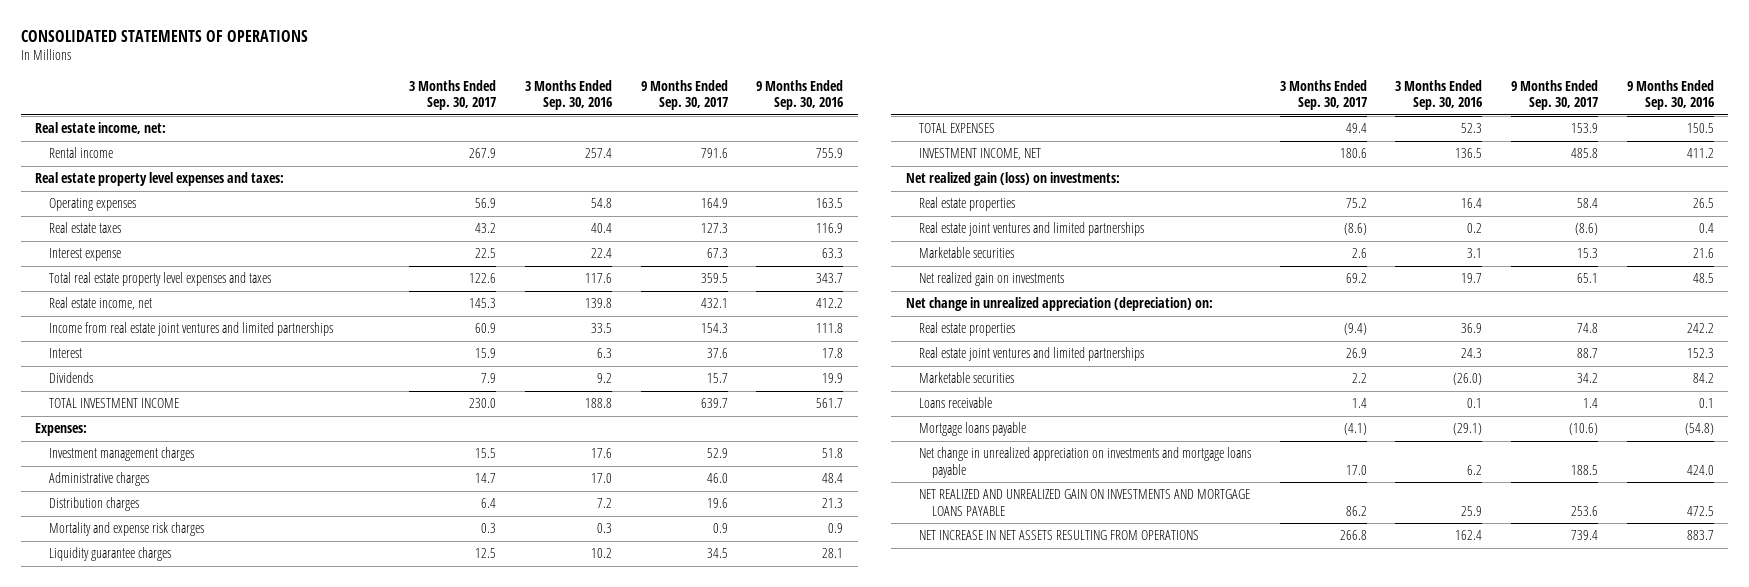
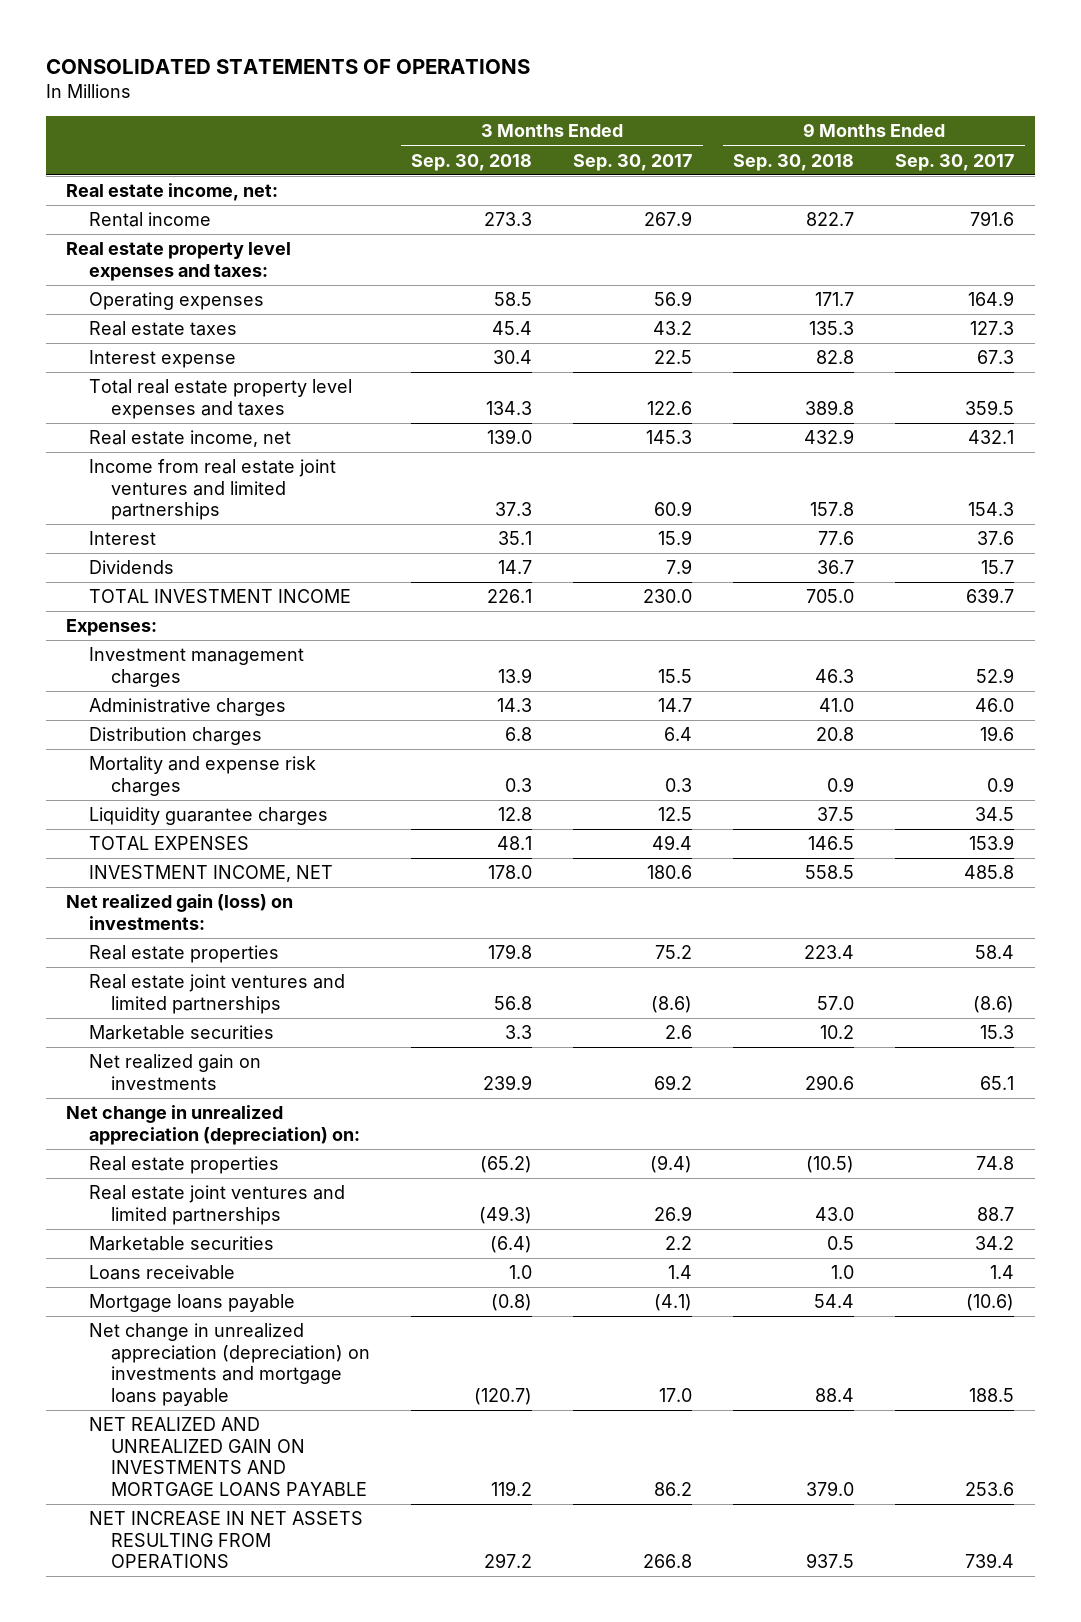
- | 3 Months Ended Sep. 30, 2017 | 3 Months Ended Sep. 30, 2016 | 9 Months Ended Sep. 30, 2017 | 9 Months Ended Sep. 30, 2016
+ | 3 Months Ended Sep. 30, 2018 | 3 Months Ended Sep. 30, 2017 | 9 Months Ended Sep. 30, 2018 | 9 Months Ended Sep. 30, 2017
- Net change in unrealized appreciation on investments and mortgage loans payable | 17.0 | 6.2 | 188.5 | 424.0
+ Net change in unrealized appreciation (depreciation) on investments and mortgage loans payable | (120.7) | 17.0 | 88.4 | 188.5

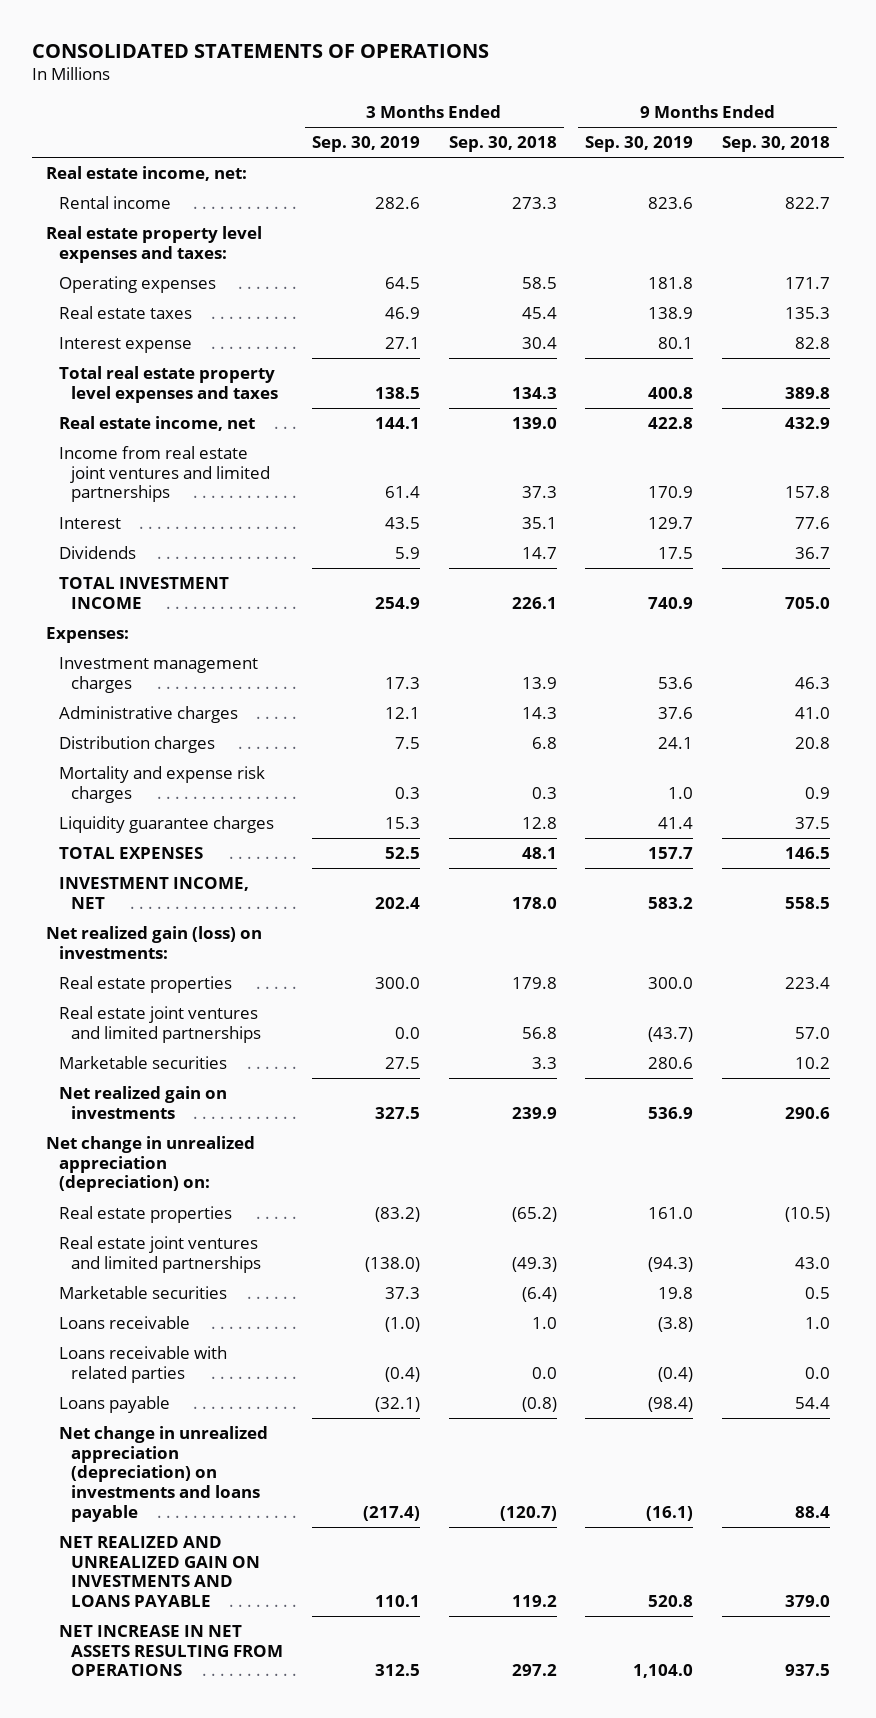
- | 3 Months Ended Sep. 30, 2018 | 3 Months Ended Sep. 30, 2017 | 9 Months Ended Sep. 30, 2018 | 9 Months Ended Sep. 30, 2017
+ | 3 Months Ended Sep. 30, 2019 | 3 Months Ended Sep. 30, 2018 | 9 Months Ended Sep. 30, 2019 | 9 Months Ended Sep. 30, 2018
- Mortgage loans payable | (0.8) | (4.1) | 54.4 | (10.6)
- Net change in unrealized appreciation (depreciation) on investments and mortgage loans payable | (120.7) | 17.0 | 88.4 | 188.5
- NET REALIZED AND UNREALIZED GAIN ON INVESTMENTS AND MORTGAGE LOANS PAYABLE | 119.2 | 86.2 | 379.0 | 253.6
+ Loans receivable with related parties | (0.4) | 0.0 | (0.4) | 0.0
+ Loans payable | (32.1) | (0.8) | (98.4) | 54.4
+ Net change in unrealized appreciation (depreciation) on investments and loans payable | (217.4) | (120.7) | (16.1) | 88.4
+ NET REALIZED AND UNREALIZED GAIN ON INVESTMENTS AND LOANS PAYABLE | 110.1 | 119.2 | 520.8 | 379.0

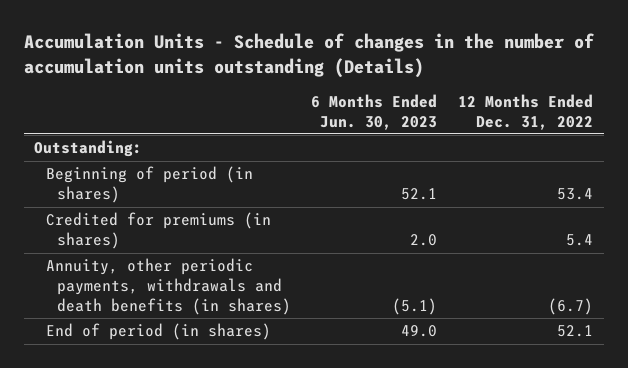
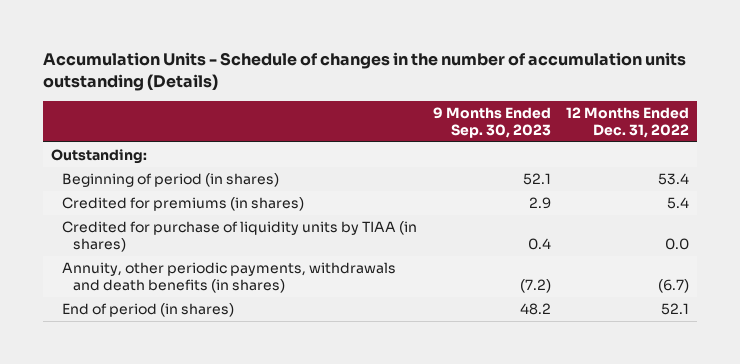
- | 6 Months Ended Jun. 30, 2023 | 12 Months Ended Dec. 31, 2022
+ | 9 Months Ended Sep. 30, 2023 | 12 Months Ended Dec. 31, 2022
+ Credited for purchase of liquidity units by TIAA (in shares) | 0.4 | 0.0

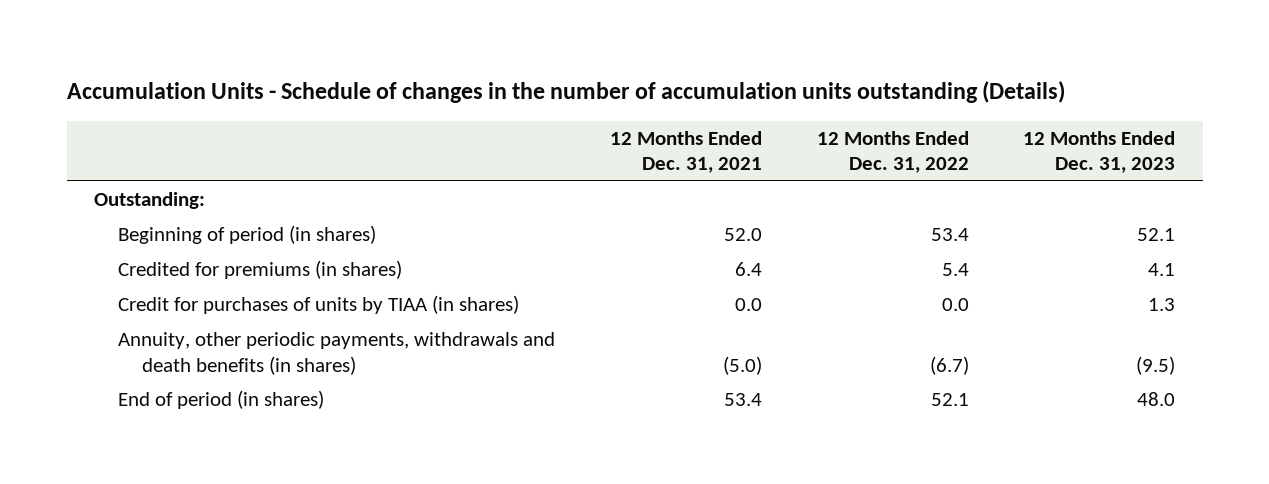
- | 9 Months Ended Sep. 30, 2023 | 12 Months Ended Dec. 31, 2022
+ | 12 Months Ended Dec. 31, 2021 | 12 Months Ended Dec. 31, 2022 | 12 Months Ended Dec. 31, 2023
- Credited for purchase of liquidity units by TIAA (in shares) | 0.4 | 0.0
+ Credit for purchases of units by TIAA (in shares) | 0.0 | 0.0 | 1.3

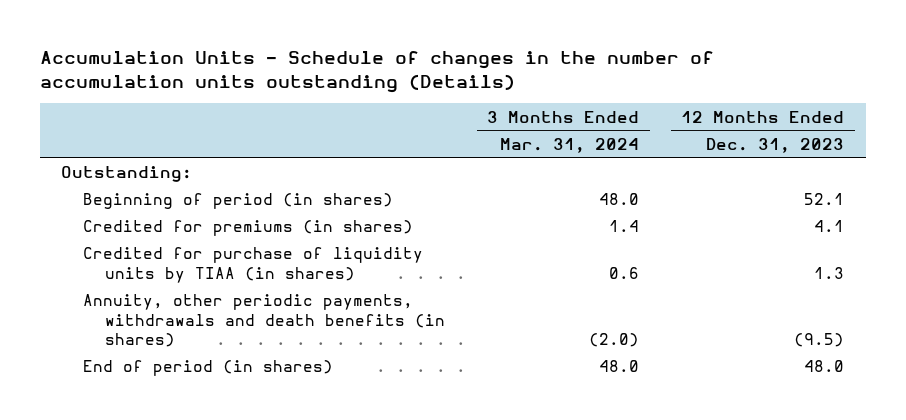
- | 12 Months Ended Dec. 31, 2021 | 12 Months Ended Dec. 31, 2022 | 12 Months Ended Dec. 31, 2023
+ | 3 Months Ended Mar. 31, 2024 | 12 Months Ended Dec. 31, 2023
- Credit for purchases of units by TIAA (in shares) | 0.0 | 0.0 | 1.3
+ Credited for purchase of liquidity units by TIAA (in shares) | 0.6 | 1.3

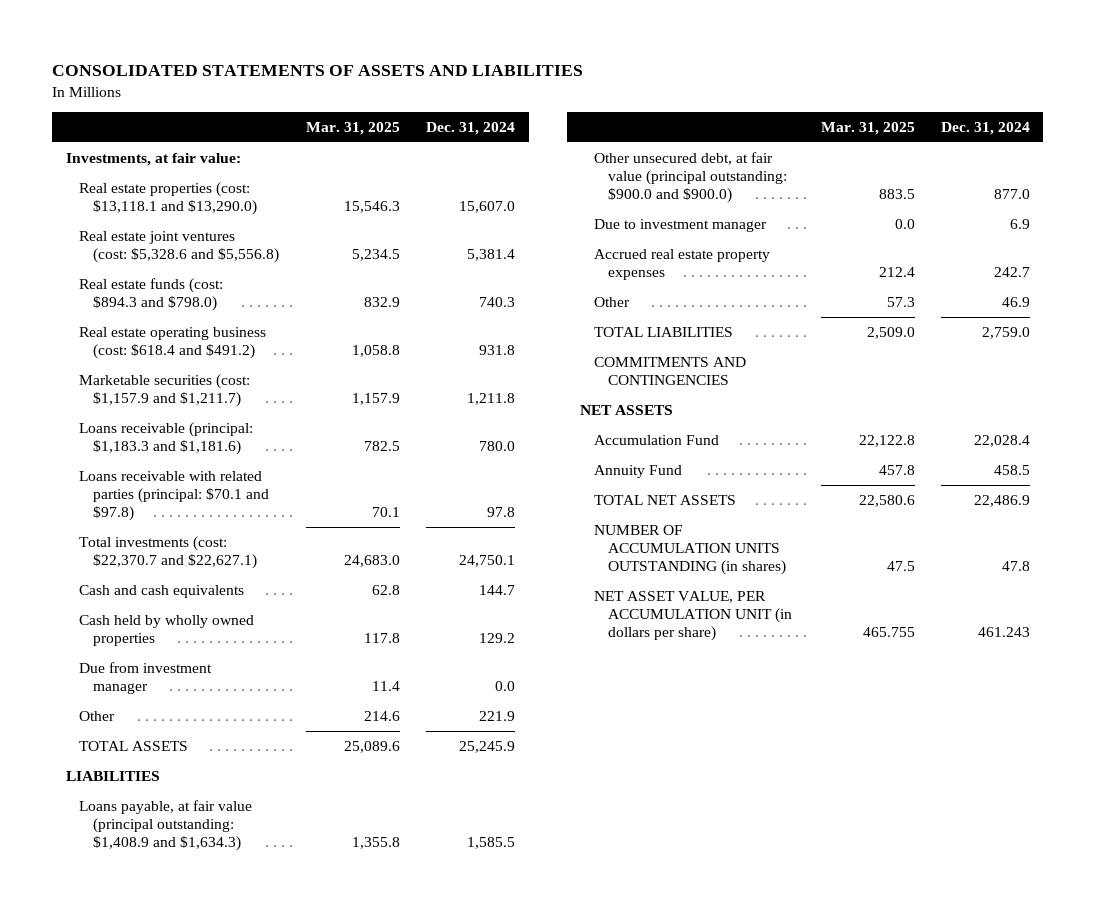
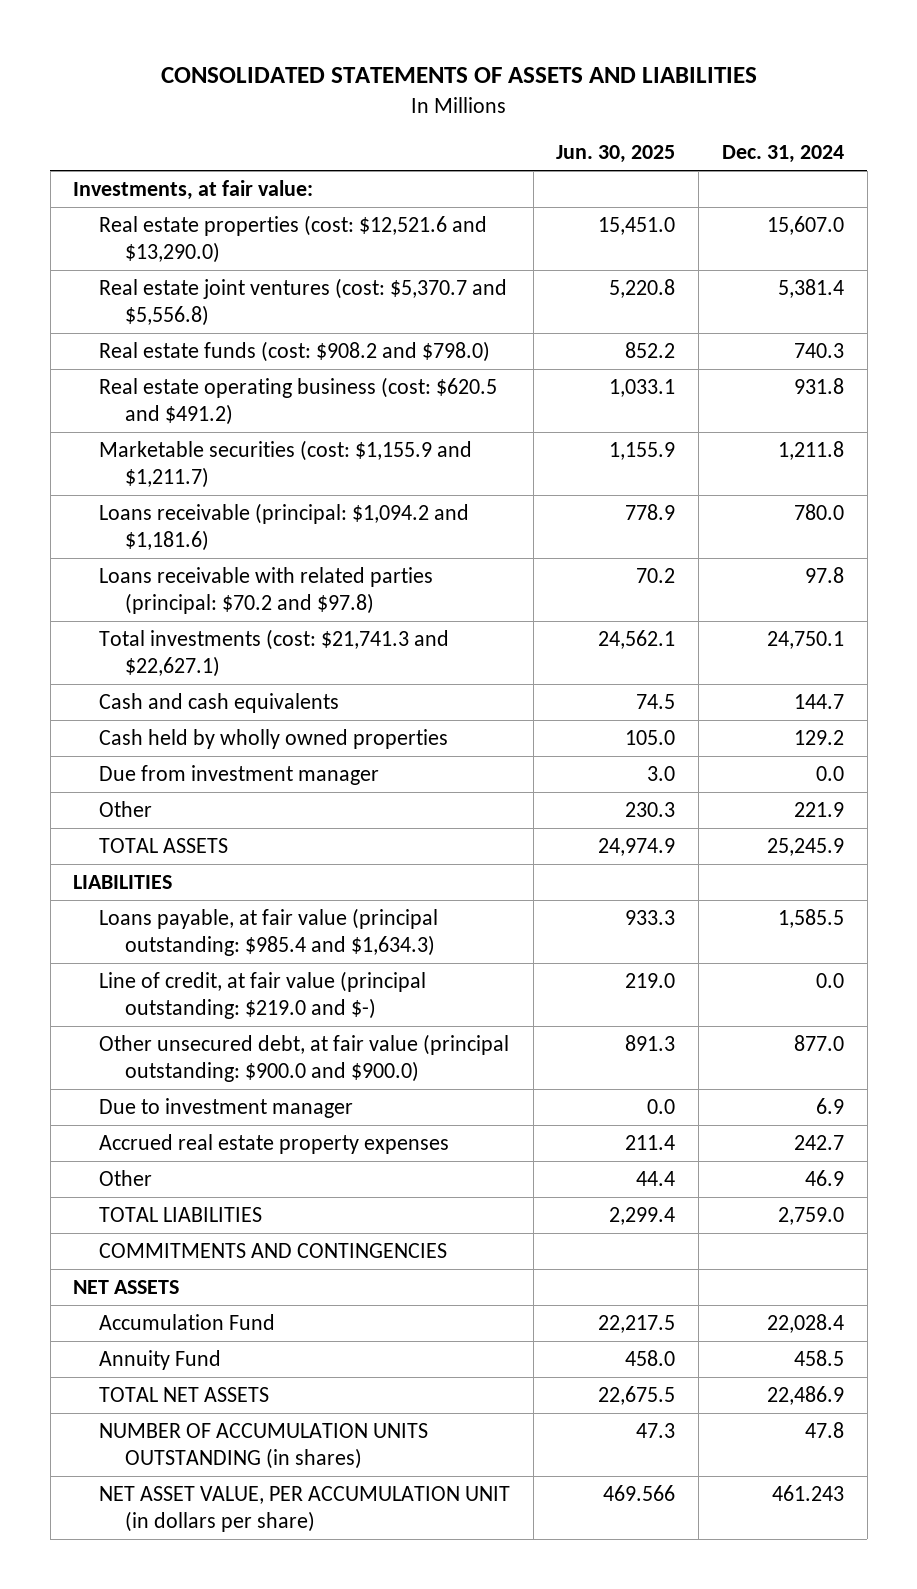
- | Mar. 31, 2025 | Dec. 31, 2024
+ | Jun. 30, 2025 | Dec. 31, 2024
- Real estate properties (cost: $13,118.1 and $13,290.0) | 15,546.3 | 15,607.0
- Real estate joint ventures (cost: $5,328.6 and $5,556.8) | 5,234.5 | 5,381.4
- Real estate funds (cost: $894.3 and $798.0) | 832.9 | 740.3
- Real estate operating business (cost: $618.4 and $491.2) | 1,058.8 | 931.8
- Marketable securities (cost: $1,157.9 and $1,211.7) | 1,157.9 | 1,211.8
- Loans receivable (principal: $1,183.3 and $1,181.6) | 782.5 | 780.0
- Loans receivable with related parties (principal: $70.1 and $97.8) | 70.1 | 97.8
- Total investments (cost: $22,370.7 and $22,627.1) | 24,683.0 | 24,750.1
+ Real estate properties (cost: $12,521.6 and $13,290.0) | 15,451.0 | 15,607.0
+ Real estate joint ventures (cost: $5,370.7 and $5,556.8) | 5,220.8 | 5,381.4
+ Real estate funds (cost: $908.2 and $798.0) | 852.2 | 740.3
+ Real estate operating business (cost: $620.5 and $491.2) | 1,033.1 | 931.8
+ Marketable securities (cost: $1,155.9 and $1,211.7) | 1,155.9 | 1,211.8
+ Loans receivable (principal: $1,094.2 and $1,181.6) | 778.9 | 780.0
+ Loans receivable with related parties (principal: $70.2 and $97.8) | 70.2 | 97.8
+ Total investments (cost: $21,741.3 and $22,627.1) | 24,562.1 | 24,750.1
- Loans payable, at fair value (principal outstanding: $1,408.9 and $1,634.3) | 1,355.8 | 1,585.5
+ Loans payable, at fair value (principal outstanding: $985.4 and $1,634.3) | 933.3 | 1,585.5
+ Line of credit, at fair value (principal outstanding: $219.0 and $-) | 219.0 | 0.0

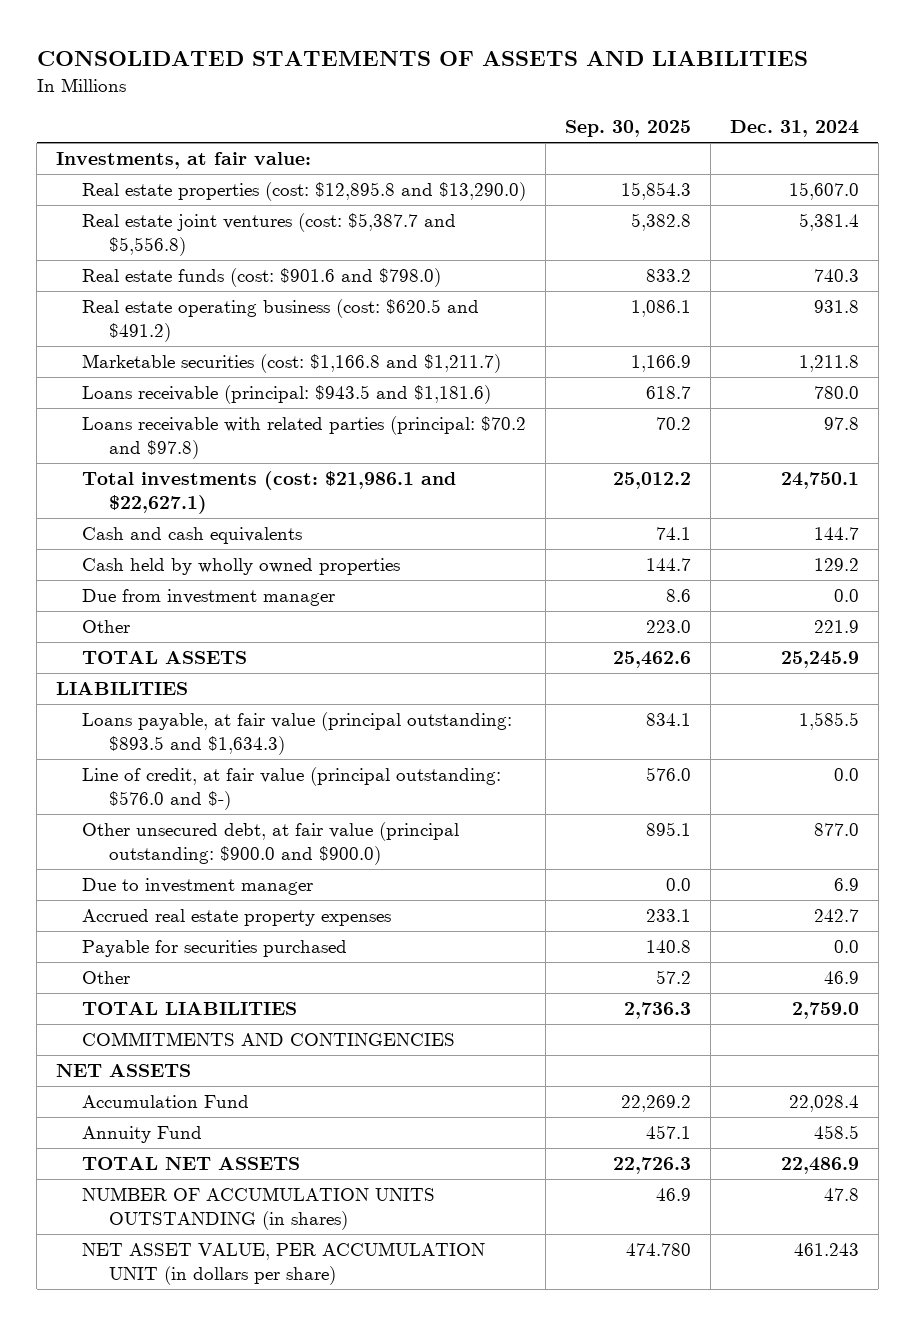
- | Jun. 30, 2025 | Dec. 31, 2024
+ | Sep. 30, 2025 | Dec. 31, 2024
- Real estate properties (cost: $12,521.6 and $13,290.0) | 15,451.0 | 15,607.0
- Real estate joint ventures (cost: $5,370.7 and $5,556.8) | 5,220.8 | 5,381.4
- Real estate funds (cost: $908.2 and $798.0) | 852.2 | 740.3
+ Real estate properties (cost: $12,895.8 and $13,290.0) | 15,854.3 | 15,607.0
+ Real estate joint ventures (cost: $5,387.7 and $5,556.8) | 5,382.8 | 5,381.4
+ Real estate funds (cost: $901.6 and $798.0) | 833.2 | 740.3
- Marketable securities (cost: $1,155.9 and $1,211.7) | 1,155.9 | 1,211.8
- Loans receivable (principal: $1,094.2 and $1,181.6) | 778.9 | 780.0
+ Marketable securities (cost: $1,166.8 and $1,211.7) | 1,166.9 | 1,211.8
+ Loans receivable (principal: $943.5 and $1,181.6) | 618.7 | 780.0
- Total investments (cost: $21,741.3 and $22,627.1) | 24,562.1 | 24,750.1
+ Total investments (cost: $21,986.1 and $22,627.1) | 25,012.2 | 24,750.1
- Loans payable, at fair value (principal outstanding: $985.4 and $1,634.3) | 933.3 | 1,585.5
- Line of credit, at fair value (principal outstanding: $219.0 and $-) | 219.0 | 0.0
+ Loans payable, at fair value (principal outstanding: $893.5 and $1,634.3) | 834.1 | 1,585.5
+ Line of credit, at fair value (principal outstanding: $576.0 and $-) | 576.0 | 0.0
+ Payable for securities purchased | 140.8 | 0.0

